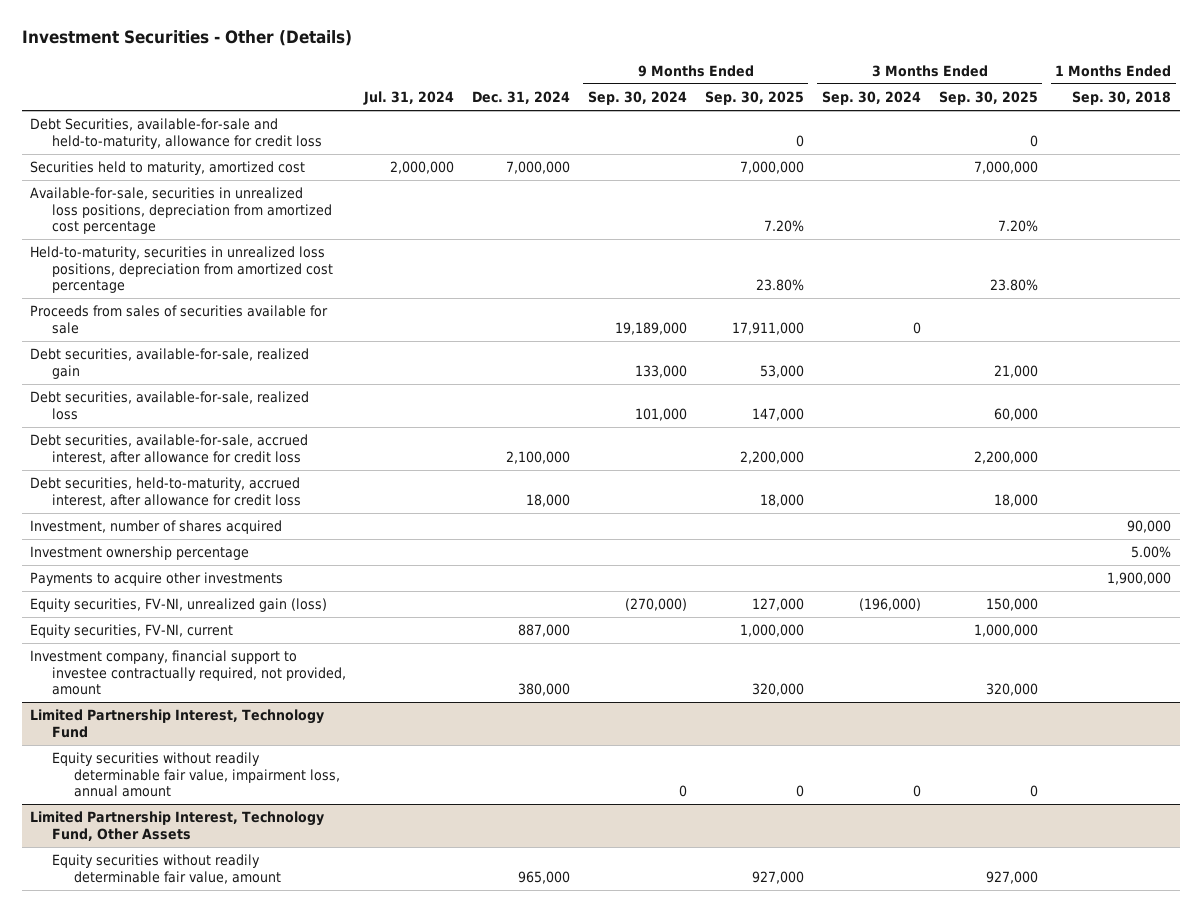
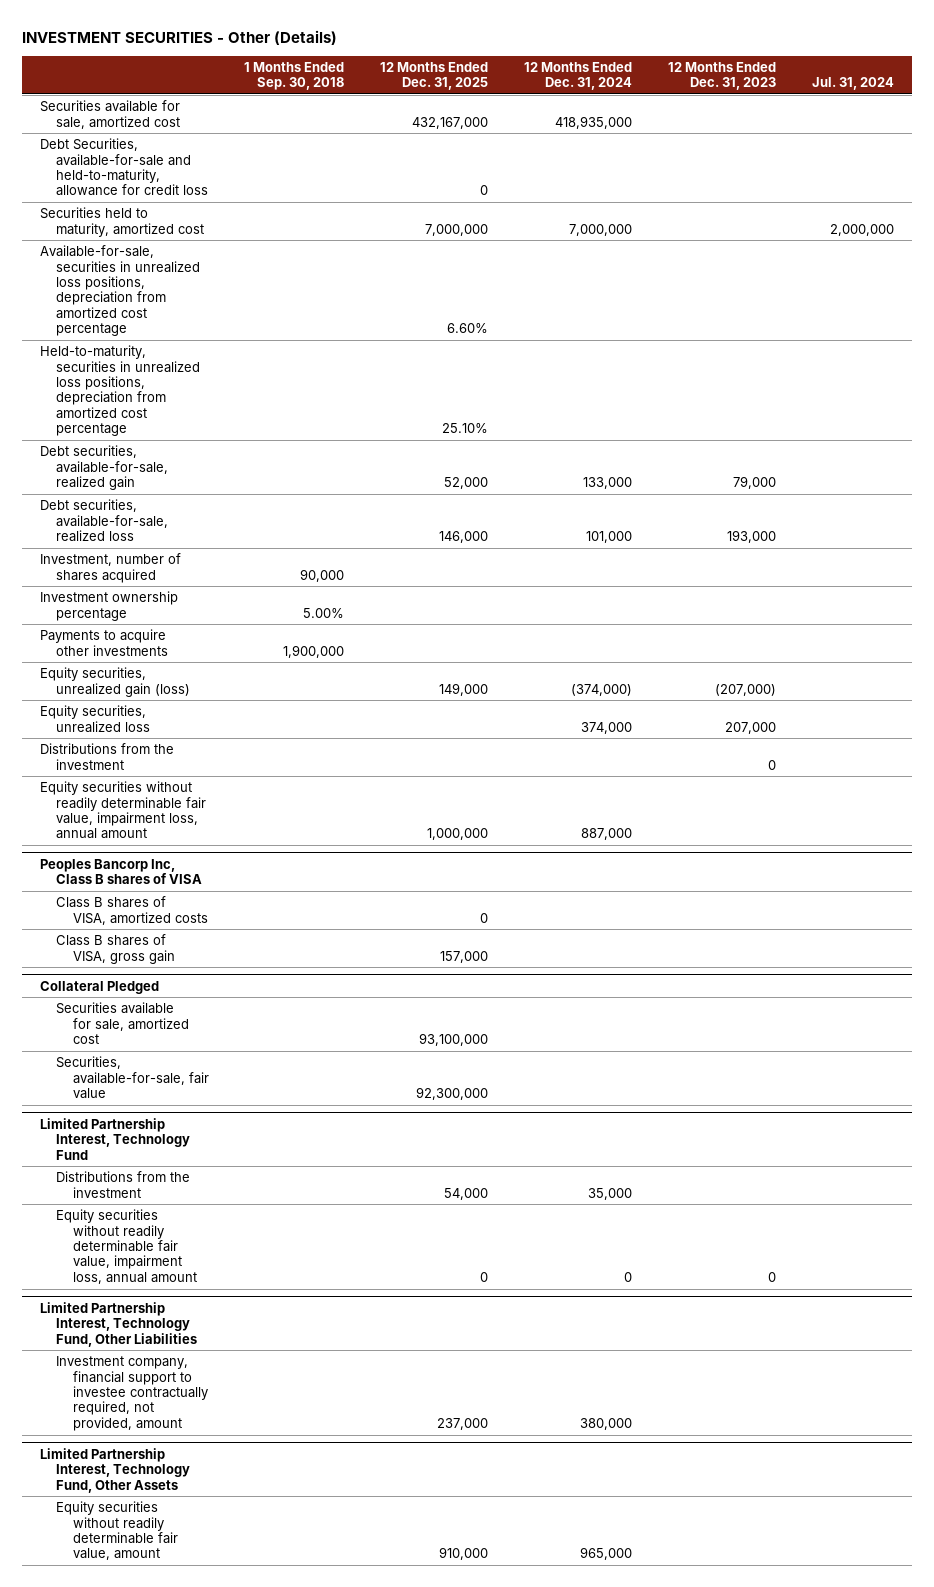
- Investment Securities - Other (Details)
+ INVESTMENT SECURITIES - Other (Details)
- | Jul. 31, 2024 | Dec. 31, 2024 | 9 Months Ended Sep. 30, 2024 | 9 Months Ended Sep. 30, 2025 | 3 Months Ended Sep. 30, 2024 | 3 Months Ended Sep. 30, 2025 | 1 Months Ended Sep. 30, 2018
+ | 1 Months Ended Sep. 30, 2018 | 12 Months Ended Dec. 31, 2025 | 12 Months Ended Dec. 31, 2024 | 12 Months Ended Dec. 31, 2023 | Jul. 31, 2024
+ Securities available for sale, amortized cost | | 432,167,000 | 418,935,000 | |
- Proceeds from sales of securities available for sale | | | 19,189,000 | 17,911,000 | 0 | |
- Debt securities, available-for-sale, accrued interest, after allowance for credit loss | | 2,100,000 | | 2,200,000 | | 2,200,000 |
- Debt securities, held-to-maturity, accrued interest, after allowance for credit loss | | 18,000 | | 18,000 | | 18,000 |
- Equity securities, FV-NI, unrealized gain (loss) | | | (270,000) | 127,000 | (196,000) | 150,000 |
- Equity securities, FV-NI, current | | 887,000 | | 1,000,000 | | 1,000,000 |
- Investment company, financial support to investee contractually required, not provided, amount | | 380,000 | | 320,000 | | 320,000 |
+ Equity securities, unrealized gain (loss) | | 149,000 | (374,000) | (207,000) |
+ Equity securities, unrealized loss | | | 374,000 | 207,000 |
+ Distributions from the investment | | | | 0 |
+ Equity securities without readily determinable fair value, impairment loss, annual amount | | 1,000,000 | 887,000 | |
+ Peoples Bancorp Inc, Class B shares of VISA
+ Class B shares of VISA, amortized costs | | 0 | | |
+ Class B shares of VISA, gross gain | | 157,000 | | |
+ Collateral Pledged
+ Securities available for sale, amortized cost | | 93,100,000 | | |
+ Securities, available-for-sale, fair value | | 92,300,000 | | |
@ Limited Partnership Interest, Technology Fund
+ Distributions from the investment | | 54,000 | 35,000 | |
+ Limited Partnership Interest, Technology Fund, Other Liabilities
+ Investment company, financial support to investee contractually required, not provided, amount | | 237,000 | 380,000 | |

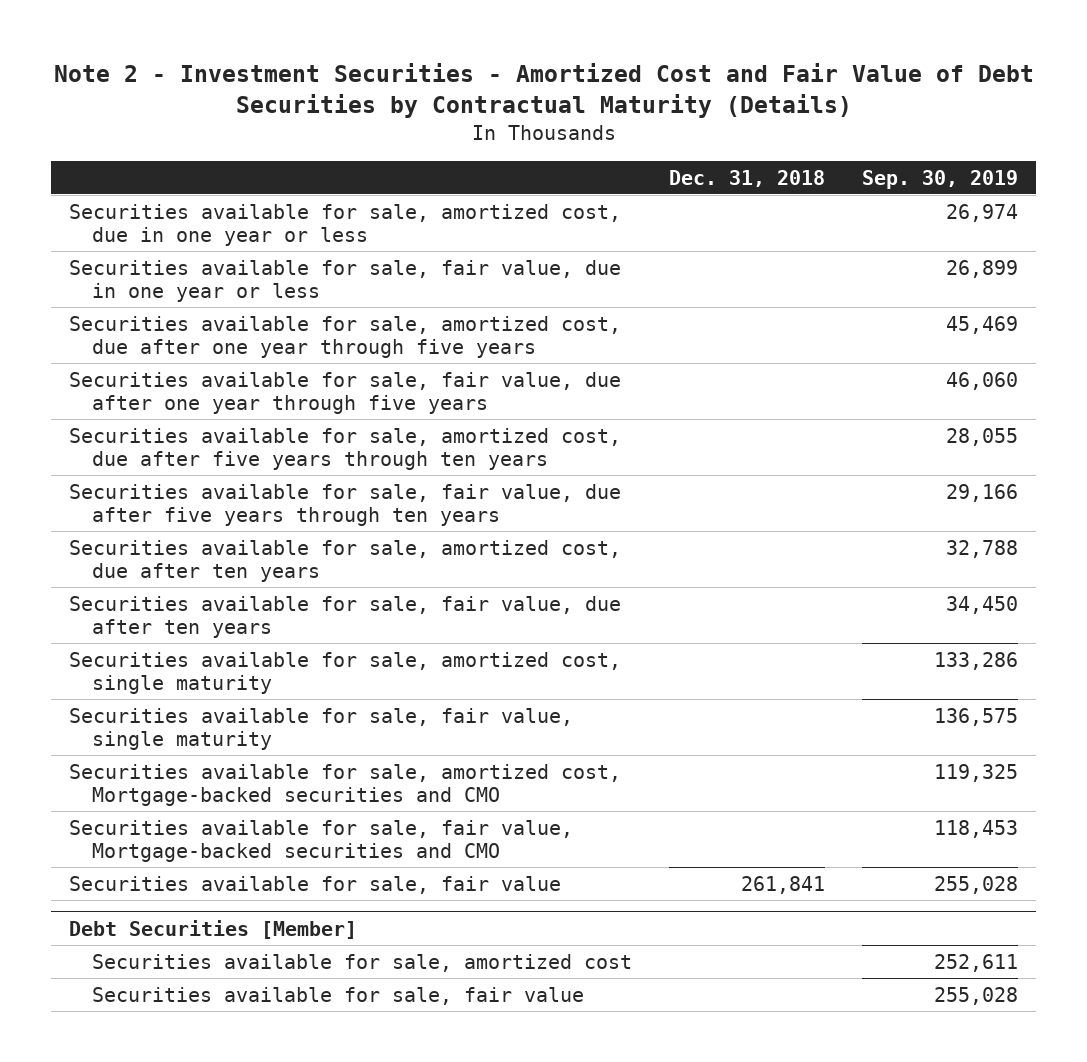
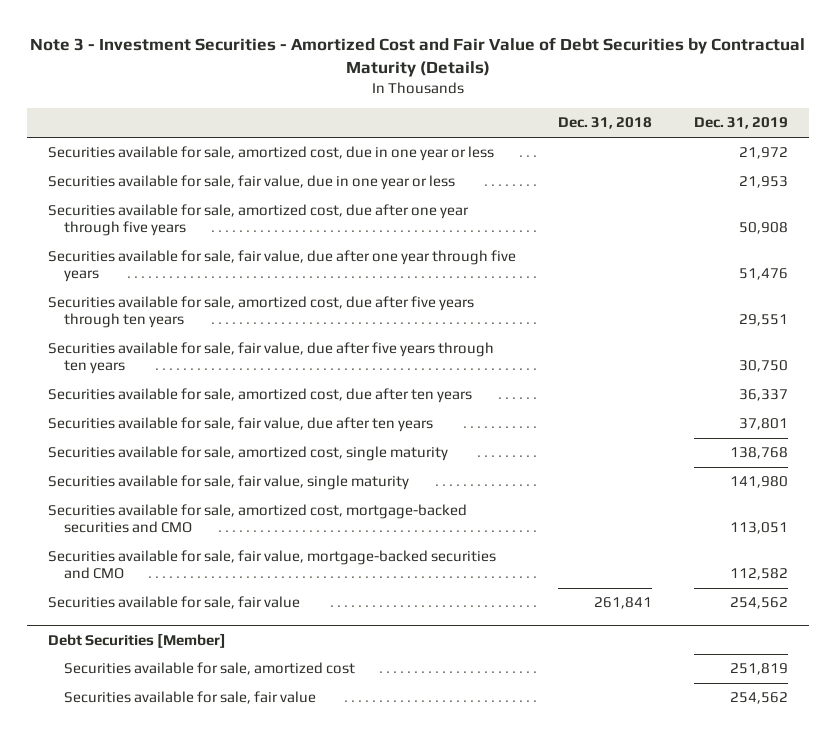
- Note 2 - Investment Securities - Amortized Cost and Fair Value of Debt Securities by Contractual Maturity (Details)
+ Note 3 - Investment Securities - Amortized Cost and Fair Value of Debt Securities by Contractual Maturity (Details)
- | Dec. 31, 2018 | Sep. 30, 2019
+ | Dec. 31, 2018 | Dec. 31, 2019
- Securities available for sale, amortized cost, Mortgage-backed securities and CMO | | 119,325
- Securities available for sale, fair value, Mortgage-backed securities and CMO | | 118,453
+ Securities available for sale, amortized cost, mortgage-backed securities and CMO | | 113,051
+ Securities available for sale, fair value, mortgage-backed securities and CMO | | 112,582

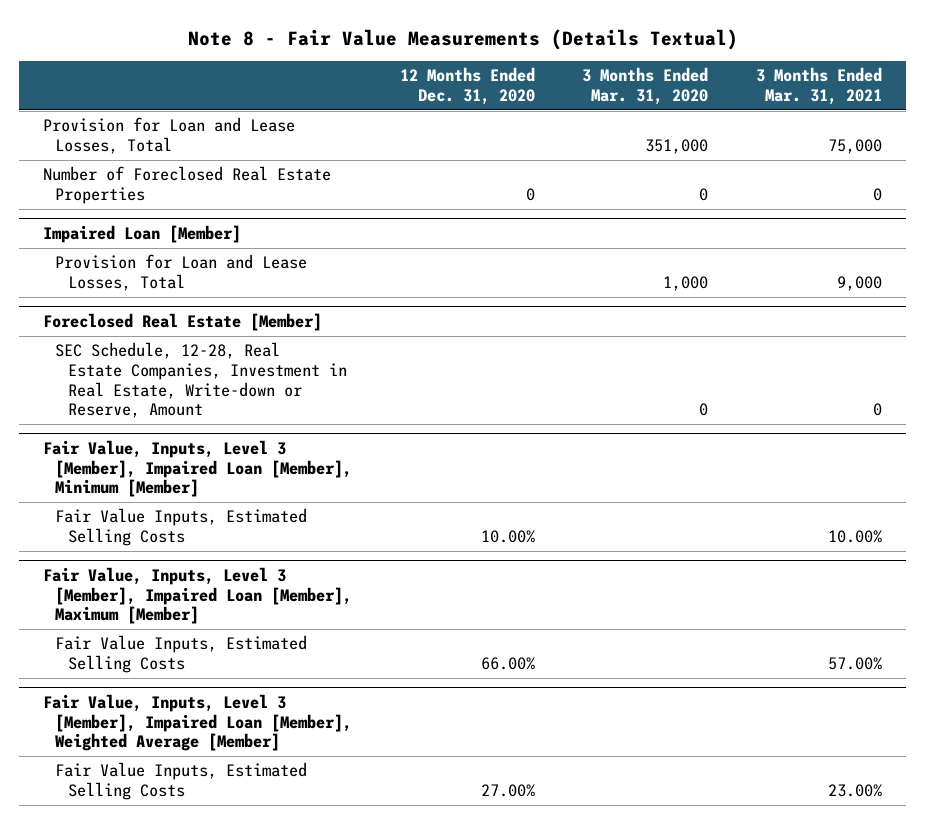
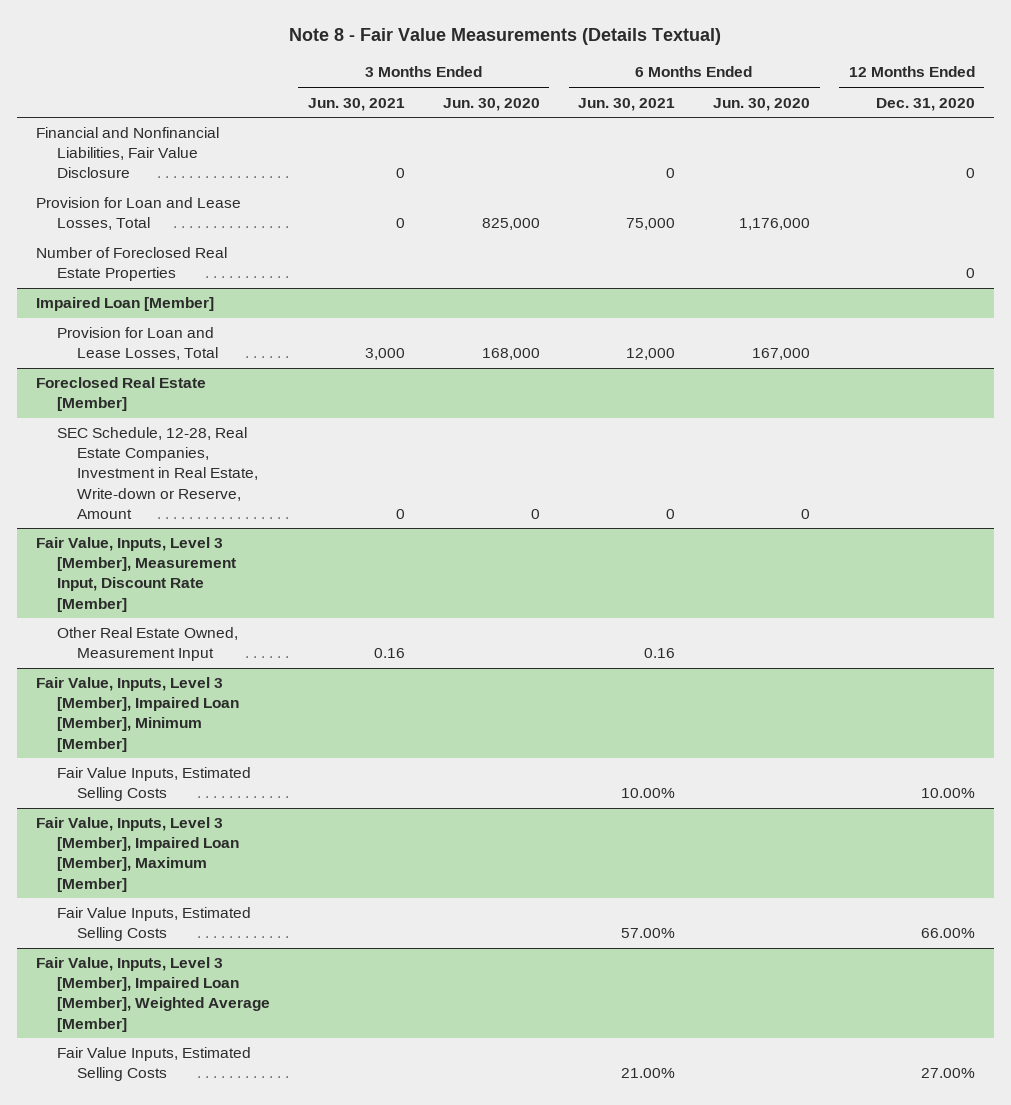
- | 12 Months Ended Dec. 31, 2020 | 3 Months Ended Mar. 31, 2020 | 3 Months Ended Mar. 31, 2021
+ | 3 Months Ended Jun. 30, 2021 | 3 Months Ended Jun. 30, 2020 | 6 Months Ended Jun. 30, 2021 | 6 Months Ended Jun. 30, 2020 | 12 Months Ended Dec. 31, 2020
+ Financial and Nonfinancial Liabilities, Fair Value Disclosure | 0 | | 0 | | 0
+ Fair Value, Inputs, Level 3 [Member], Measurement Input, Discount Rate [Member]
+ Other Real Estate Owned, Measurement Input | 0.16 | | 0.16 | |

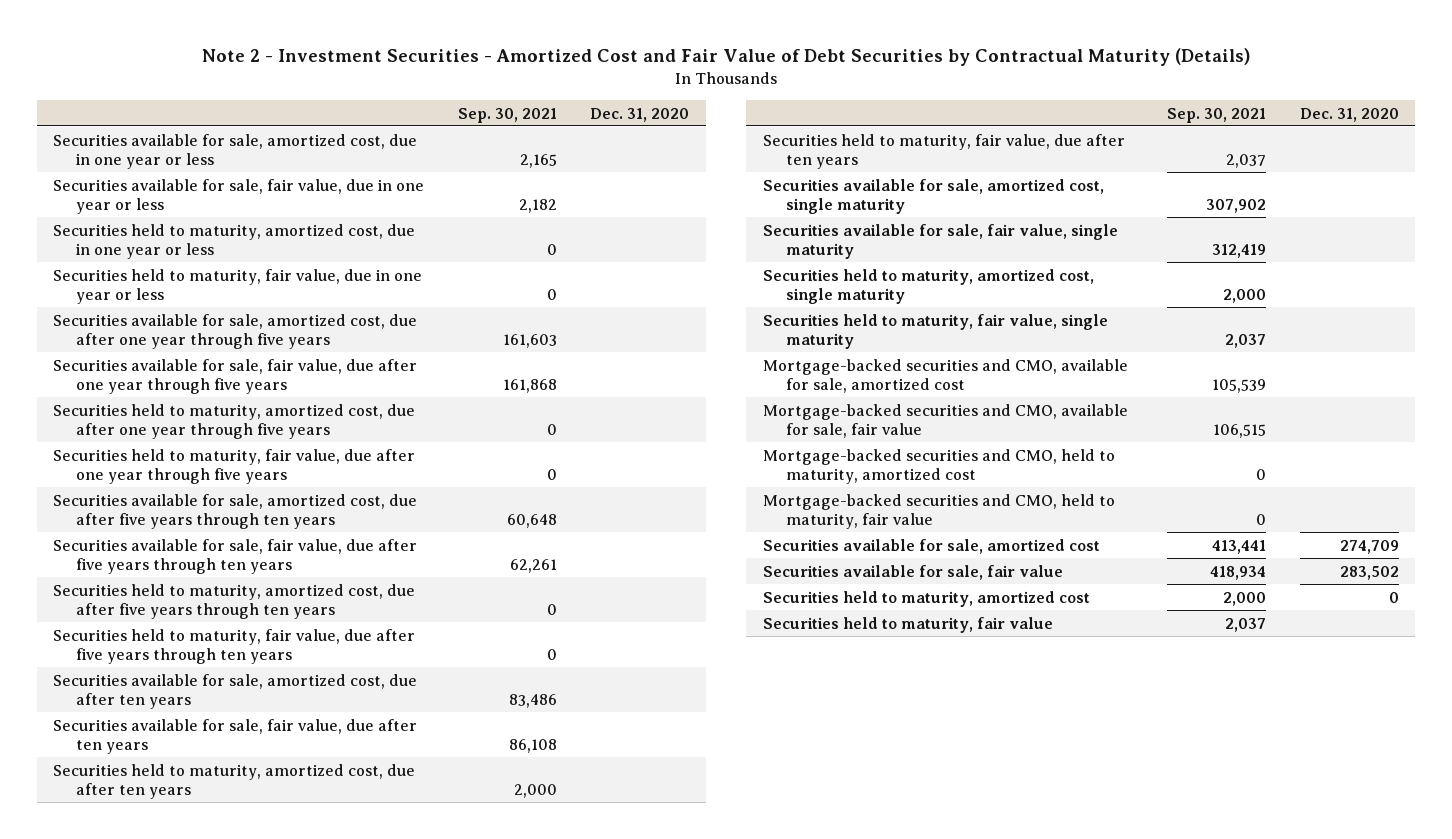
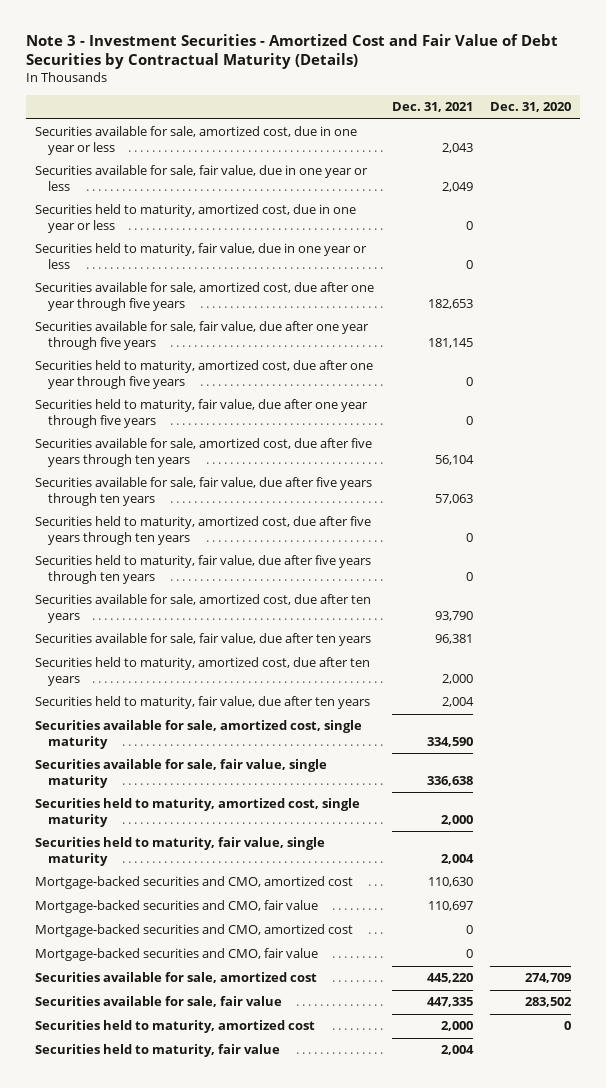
- Note 2 - Investment Securities - Amortized Cost and Fair Value of Debt Securities by Contractual Maturity (Details)
+ Note 3 - Investment Securities - Amortized Cost and Fair Value of Debt Securities by Contractual Maturity (Details)
- | Sep. 30, 2021 | Dec. 31, 2020
+ | Dec. 31, 2021 | Dec. 31, 2020
- Mortgage-backed securities and CMO, available for sale, amortized cost | 105,539 |
- Mortgage-backed securities and CMO, available for sale, fair value | 106,515 |
- Mortgage-backed securities and CMO, held to maturity, amortized cost | 0 |
- Mortgage-backed securities and CMO, held to maturity, fair value | 0 |
+ Mortgage-backed securities and CMO, amortized cost | 110,630 |
+ Mortgage-backed securities and CMO, fair value | 110,697 |
+ Mortgage-backed securities and CMO, amortized cost | 0 |
+ Mortgage-backed securities and CMO, fair value | 0 |

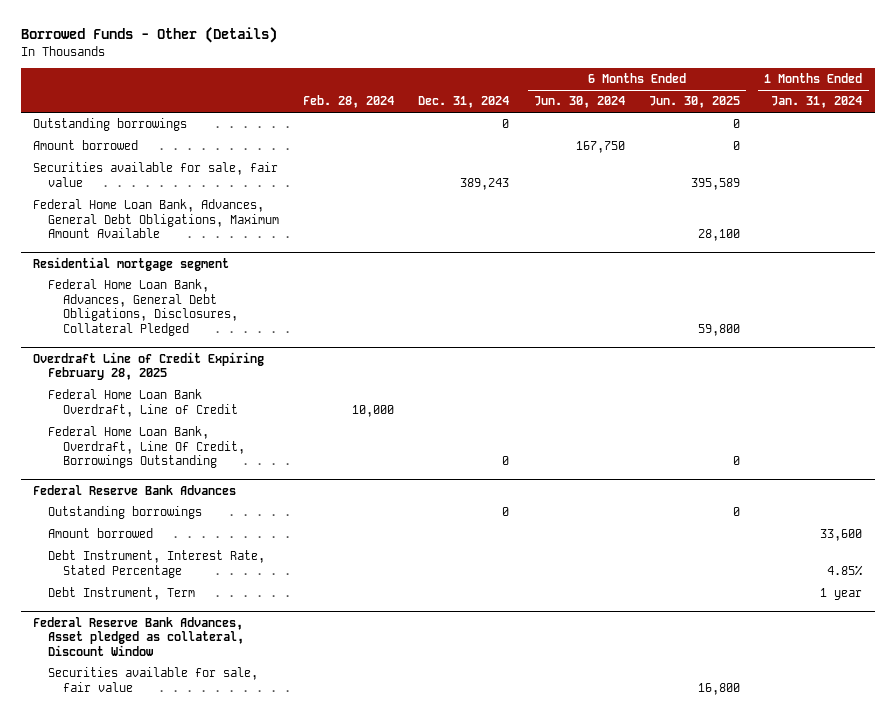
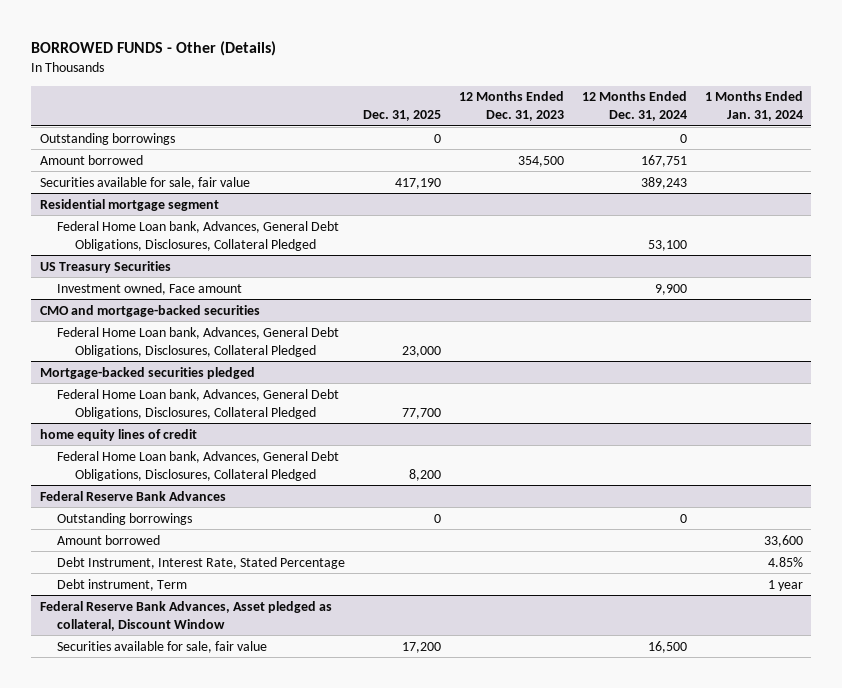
- Borrowed Funds - Other (Details)
+ BORROWED FUNDS - Other (Details)
- | Feb. 28, 2024 | Dec. 31, 2024 | 6 Months Ended Jun. 30, 2024 | 6 Months Ended Jun. 30, 2025 | 1 Months Ended Jan. 31, 2024
+ | Dec. 31, 2025 | 12 Months Ended Dec. 31, 2023 | 12 Months Ended Dec. 31, 2024 | 1 Months Ended Jan. 31, 2024
- Federal Home Loan Bank, Advances, General Debt Obligations, Maximum Amount Available | | | | 28,100 |
@ Residential mortgage segment
- Federal Home Loan Bank, Advances, General Debt Obligations, Disclosures, Collateral Pledged | | | | 59,800 |
- Overdraft Line of Credit Expiring February 28, 2025
- Federal Home Loan Bank Overdraft, Line of Credit | 10,000 | | | |
- Federal Home Loan Bank, Overdraft, Line Of Credit, Borrowings Outstanding | | 0 | | 0 |
@ Residential mortgage segment
+ Federal Home Loan bank, Advances, General Debt Obligations, Disclosures, Collateral Pledged | | | 53,100 |
+ US Treasury Securities
+ Investment owned, Face amount | | | 9,900 |
+ CMO and mortgage-backed securities
+ Federal Home Loan bank, Advances, General Debt Obligations, Disclosures, Collateral Pledged | 23,000 | | |
+ Mortgage-backed securities pledged
+ Federal Home Loan bank, Advances, General Debt Obligations, Disclosures, Collateral Pledged | 77,700 | | |
+ home equity lines of credit
+ Federal Home Loan bank, Advances, General Debt Obligations, Disclosures, Collateral Pledged | 8,200 | | |
@ Federal Reserve Bank Advances
- Debt Instrument, Term | | | | | 1 year
+ Debt instrument, Term | | | | 1 year

